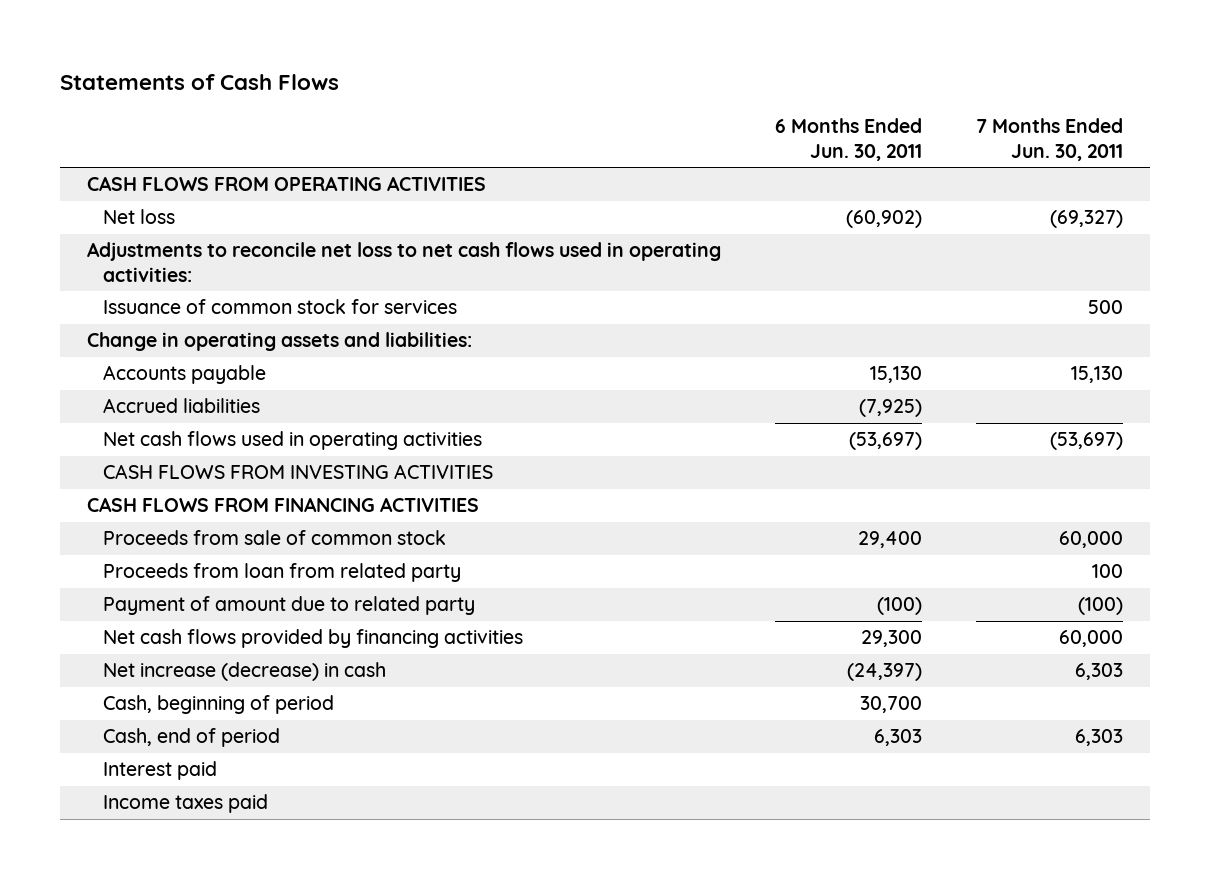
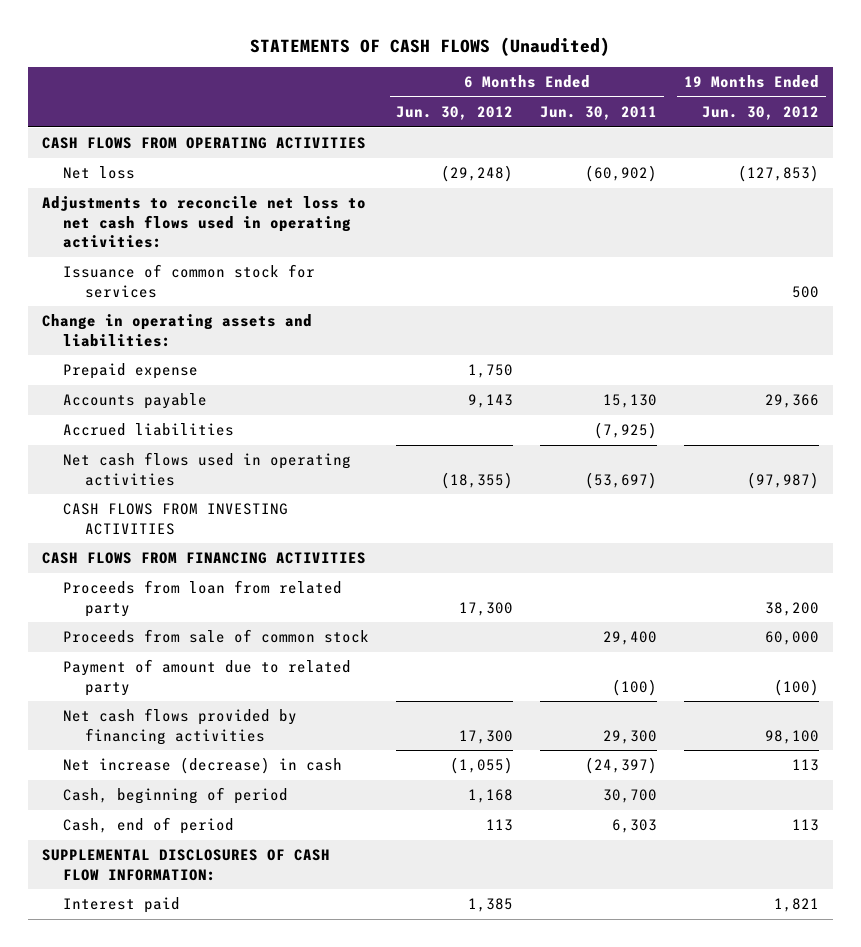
- Statements of Cash Flows
+ STATEMENTS OF CASH FLOWS (Unaudited)
- | 6 Months Ended Jun. 30, 2011 | 7 Months Ended Jun. 30, 2011
+ | 6 Months Ended Jun. 30, 2012 | 6 Months Ended Jun. 30, 2011 | 19 Months Ended Jun. 30, 2012
+ Prepaid expense | 1,750 | |
moved down: Proceeds from sale of common stock | | 29,400 | 60,000
+ SUPPLEMENTAL DISCLOSURES OF CASH FLOW INFORMATION:
- Income taxes paid

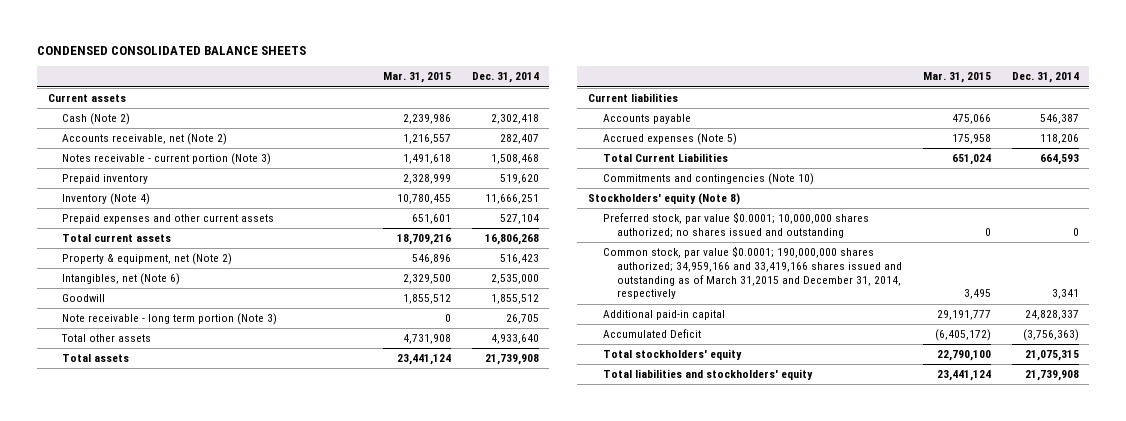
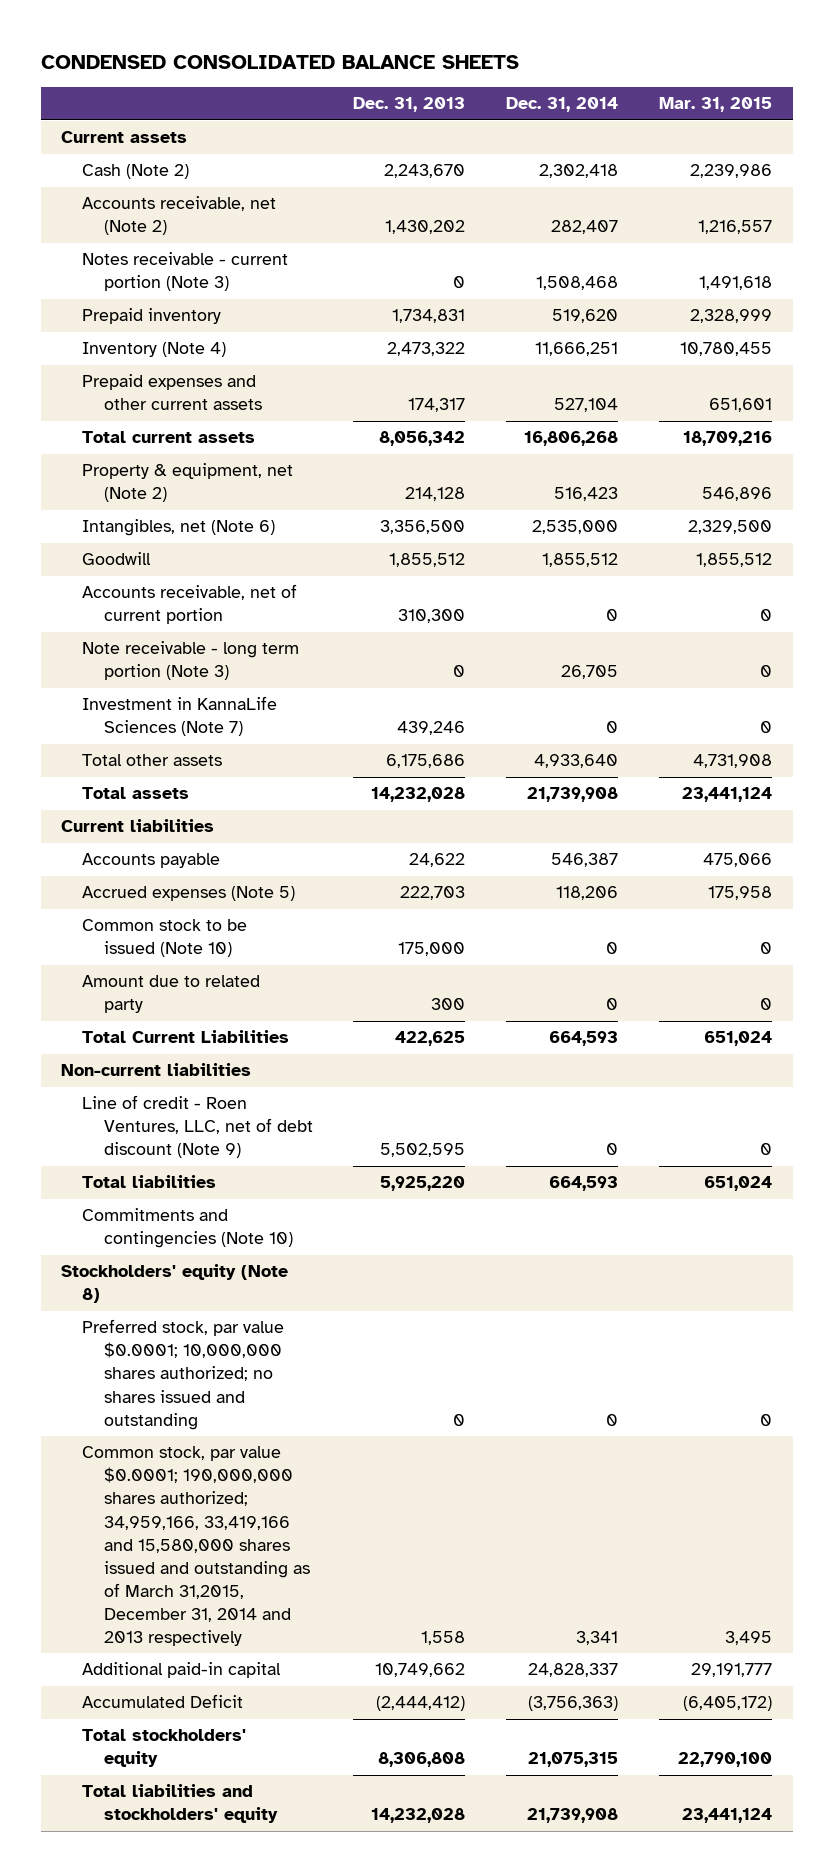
- | Mar. 31, 2015 | Dec. 31, 2014
+ | Dec. 31, 2013 | Dec. 31, 2014 | Mar. 31, 2015
+ Accounts receivable, net of current portion | 310,300 | 0 | 0
+ Investment in KannaLife Sciences (Note 7) | 439,246 | 0 | 0
+ Common stock to be issued (Note 10) | 175,000 | 0 | 0
+ Amount due to related party | 300 | 0 | 0
+ Non-current liabilities
+ Line of credit - Roen Ventures, LLC, net of debt discount (Note 9) | 5,502,595 | 0 | 0
+ Total liabilities | 5,925,220 | 664,593 | 651,024
- Common stock, par value $0.0001; 190,000,000 shares authorized; 34,959,166 and 33,419,166 shares issued and outstanding as of March 31,2015 and December 31, 2014, respectively | 3,495 | 3,341
+ Common stock, par value $0.0001; 190,000,000 shares authorized; 34,959,166, 33,419,166 and 15,580,000 shares issued and outstanding as of March 31,2015, December 31, 2014 and 2013 respectively | 1,558 | 3,341 | 3,495

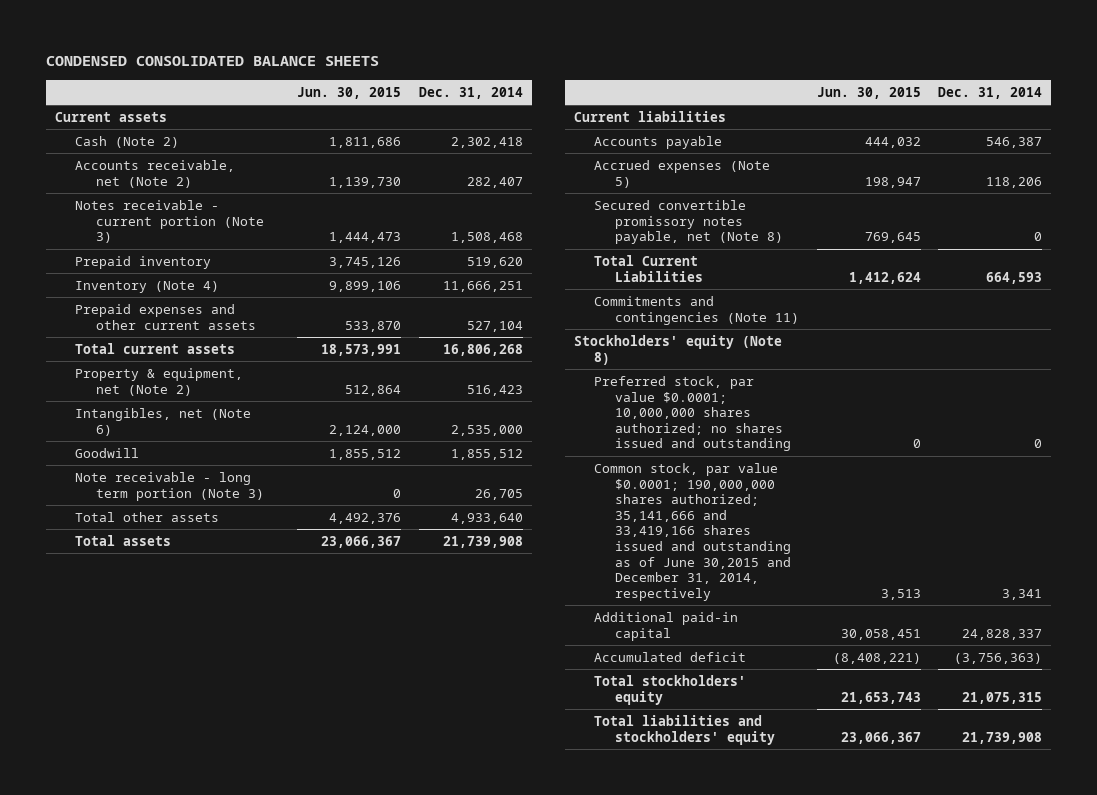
- | Dec. 31, 2013 | Dec. 31, 2014 | Mar. 31, 2015
+ | Jun. 30, 2015 | Dec. 31, 2014
- Accounts receivable, net of current portion | 310,300 | 0 | 0
- Investment in KannaLife Sciences (Note 7) | 439,246 | 0 | 0
- Common stock to be issued (Note 10) | 175,000 | 0 | 0
- Amount due to related party | 300 | 0 | 0
+ Secured convertible promissory notes payable, net (Note 8) | 769,645 | 0
- Non-current liabilities
- Line of credit - Roen Ventures, LLC, net of debt discount (Note 9) | 5,502,595 | 0 | 0
- Total liabilities | 5,925,220 | 664,593 | 651,024
- Commitments and contingencies (Note 10)
+ Commitments and contingencies (Note 11)
- Common stock, par value $0.0001; 190,000,000 shares authorized; 34,959,166, 33,419,166 and 15,580,000 shares issued and outstanding as of March 31,2015, December 31, 2014 and 2013 respectively | 1,558 | 3,341 | 3,495
+ Common stock, par value $0.0001; 190,000,000 shares authorized; 35,141,666 and 33,419,166 shares issued and outstanding as of June 30,2015 and December 31, 2014, respectively | 3,513 | 3,341
- Accumulated Deficit | (2,444,412) | (3,756,363) | (6,405,172)
+ Accumulated deficit | (8,408,221) | (3,756,363)

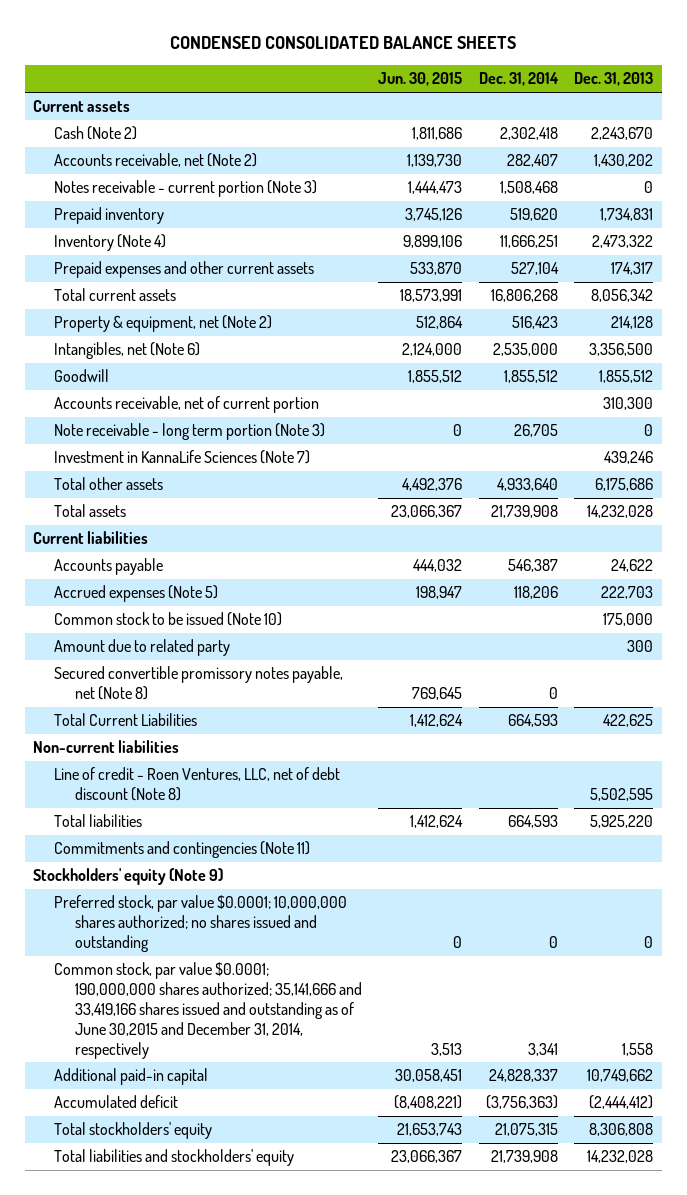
- | Jun. 30, 2015 | Dec. 31, 2014
+ | Jun. 30, 2015 | Dec. 31, 2014 | Dec. 31, 2013
+ Accounts receivable, net of current portion | | | 310,300
+ Investment in KannaLife Sciences (Note 7) | | | 439,246
+ Common stock to be issued (Note 10) | | | 175,000
+ Amount due to related party | | | 300
+ Non-current liabilities
+ Line of credit - Roen Ventures, LLC, net of debt discount (Note 8) | | | 5,502,595
+ Total liabilities | 1,412,624 | 664,593 | 5,925,220
- Stockholders' equity (Note 8)
+ Stockholders' equity (Note 9)

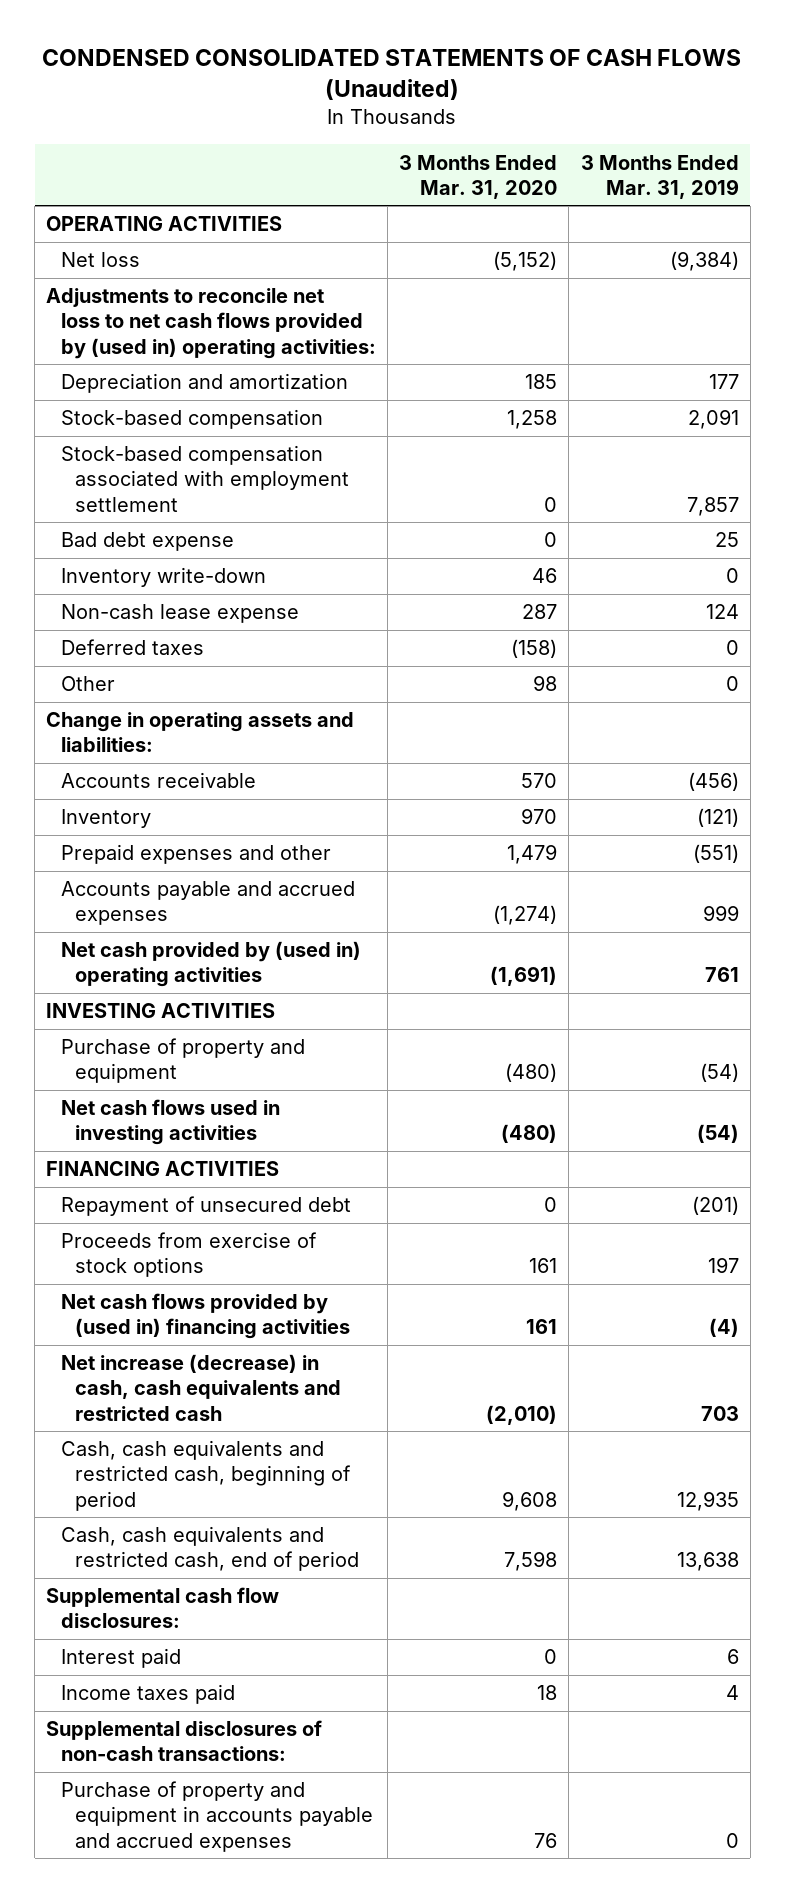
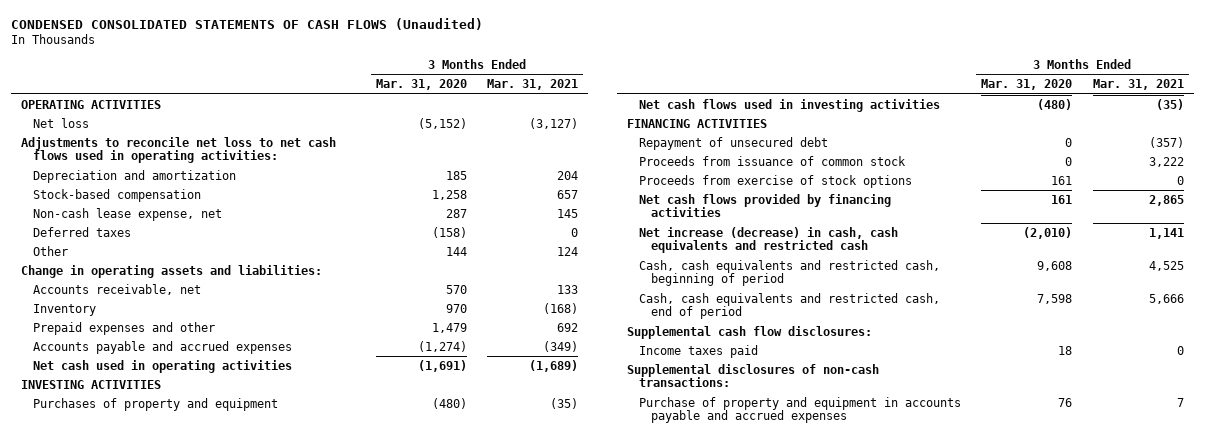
- | 3 Months Ended Mar. 31, 2020 | 3 Months Ended Mar. 31, 2019
+ | 3 Months Ended Mar. 31, 2020 | 3 Months Ended Mar. 31, 2021
- Adjustments to reconcile net loss to net cash flows provided by (used in) operating activities:
+ Adjustments to reconcile net loss to net cash flows used in operating activities:
- Stock-based compensation associated with employment settlement | 0 | 7,857
- Bad debt expense | 0 | 25
- Inventory write-down | 46 | 0
- Non-cash lease expense | 287 | 124
+ Non-cash lease expense, net | 287 | 145
- Other | 98 | 0
+ Other | 144 | 124
- Accounts receivable | 570 | (456)
+ Accounts receivable, net | 570 | 133
- Net cash provided by (used in) operating activities | (1,691) | 761
+ Net cash used in operating activities | (1,691) | (1,689)
- Purchase of property and equipment | (480) | (54)
+ Purchases of property and equipment | (480) | (35)
+ Proceeds from issuance of common stock | 0 | 3,222
- Net cash flows provided by (used in) financing activities | 161 | (4)
+ Net cash flows provided by financing activities | 161 | 2,865
- Interest paid | 0 | 6

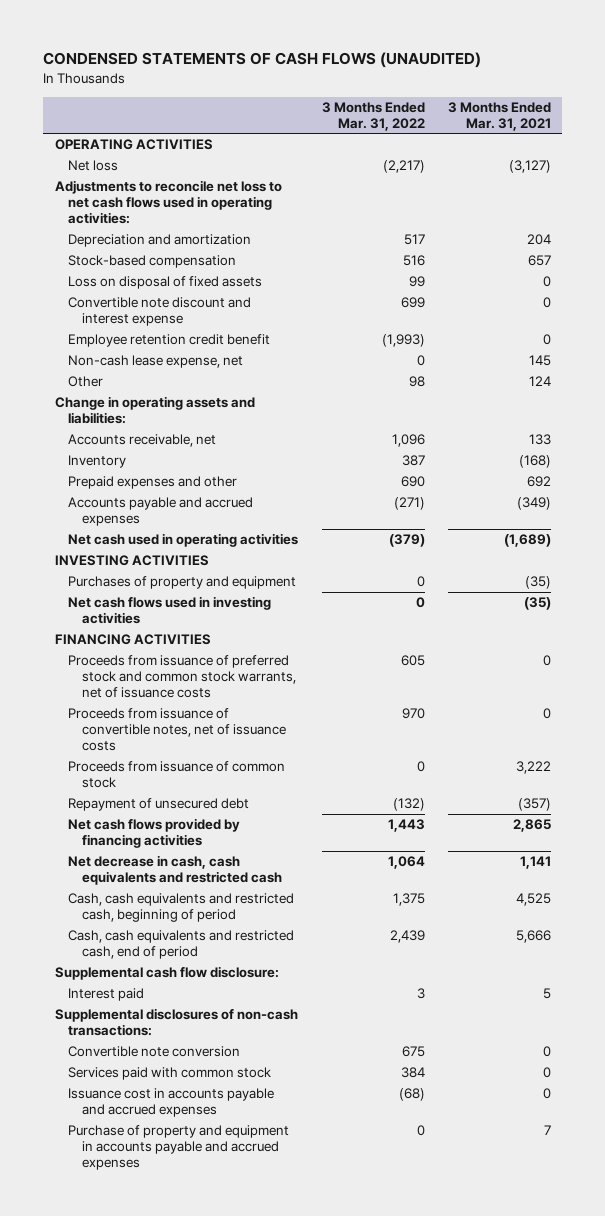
- CONDENSED CONSOLIDATED STATEMENTS OF CASH FLOWS (Unaudited)
+ CONDENSED STATEMENTS OF CASH FLOWS (UNAUDITED)
- | 3 Months Ended Mar. 31, 2020 | 3 Months Ended Mar. 31, 2021
+ | 3 Months Ended Mar. 31, 2022 | 3 Months Ended Mar. 31, 2021
+ Loss on disposal of fixed assets | 99 | 0
+ Convertible note discount and interest expense | 699 | 0
+ Employee retention credit benefit | (1,993) | 0
- Deferred taxes | (158) | 0
+ Proceeds from issuance of preferred stock and common stock warrants, net of issuance costs | 605 | 0
+ Proceeds from issuance of convertible notes, net of issuance costs | 970 | 0
- Proceeds from exercise of stock options | 161 | 0
moved down: Repayment of unsecured debt | (132) | (357)
- Net increase (decrease) in cash, cash equivalents and restricted cash | (2,010) | 1,141
+ Net decrease in cash, cash equivalents and restricted cash | 1,064 | 1,141
- Supplemental cash flow disclosures:
- Income taxes paid | 18 | 0
+ Supplemental cash flow disclosure:
+ Interest paid | 3 | 5
+ Convertible note conversion | 675 | 0
+ Services paid with common stock | 384 | 0
+ Issuance cost in accounts payable and accrued expenses | (68) | 0

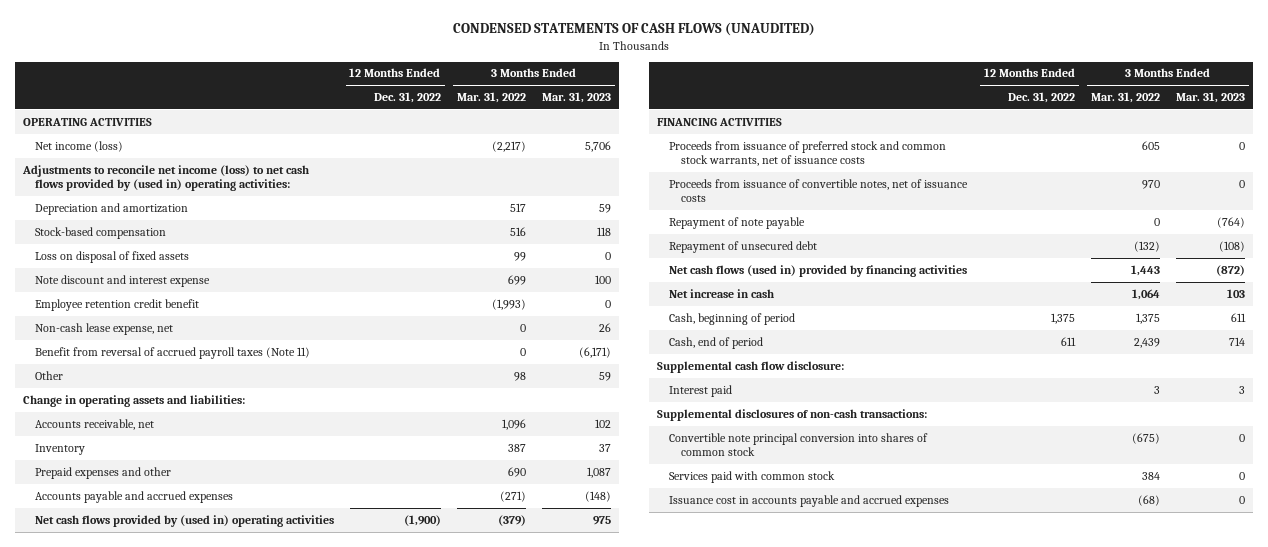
- | 3 Months Ended Mar. 31, 2022 | 3 Months Ended Mar. 31, 2021
+ | 12 Months Ended Dec. 31, 2022 | 3 Months Ended Mar. 31, 2022 | 3 Months Ended Mar. 31, 2023
- Net loss | (2,217) | (3,127)
- Adjustments to reconcile net loss to net cash flows used in operating activities:
+ Net income (loss) | | (2,217) | 5,706
+ Adjustments to reconcile net income (loss) to net cash flows provided by (used in) operating activities:
- Convertible note discount and interest expense | 699 | 0
+ Note discount and interest expense | | 699 | 100
+ Benefit from reversal of accrued payroll taxes (Note 11) | | 0 | (6,171)
- Net cash used in operating activities | (379) | (1,689)
- INVESTING ACTIVITIES
- Purchases of property and equipment | 0 | (35)
- Net cash flows used in investing activities | 0 | (35)
+ Net cash flows provided by (used in) operating activities | (1,900) | (379) | 975
- Proceeds from issuance of common stock | 0 | 3,222
+ Repayment of note payable | | 0 | (764)
- Net cash flows provided by financing activities | 1,443 | 2,865
- Net decrease in cash, cash equivalents and restricted cash | 1,064 | 1,141
- Cash, cash equivalents and restricted cash, beginning of period | 1,375 | 4,525
- Cash, cash equivalents and restricted cash, end of period | 2,439 | 5,666
+ Net cash flows (used in) provided by financing activities | | 1,443 | (872)
+ Net increase in cash | | 1,064 | 103
+ Cash, beginning of period | 1,375 | 1,375 | 611
+ Cash, end of period | 611 | 2,439 | 714
- Convertible note conversion | 675 | 0
+ Convertible note principal conversion into shares of common stock | | (675) | 0
- Purchase of property and equipment in accounts payable and accrued expenses | 0 | 7

